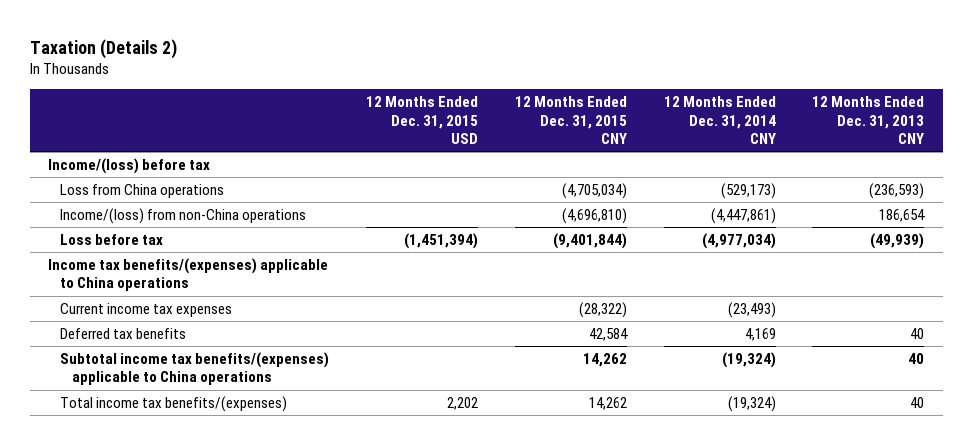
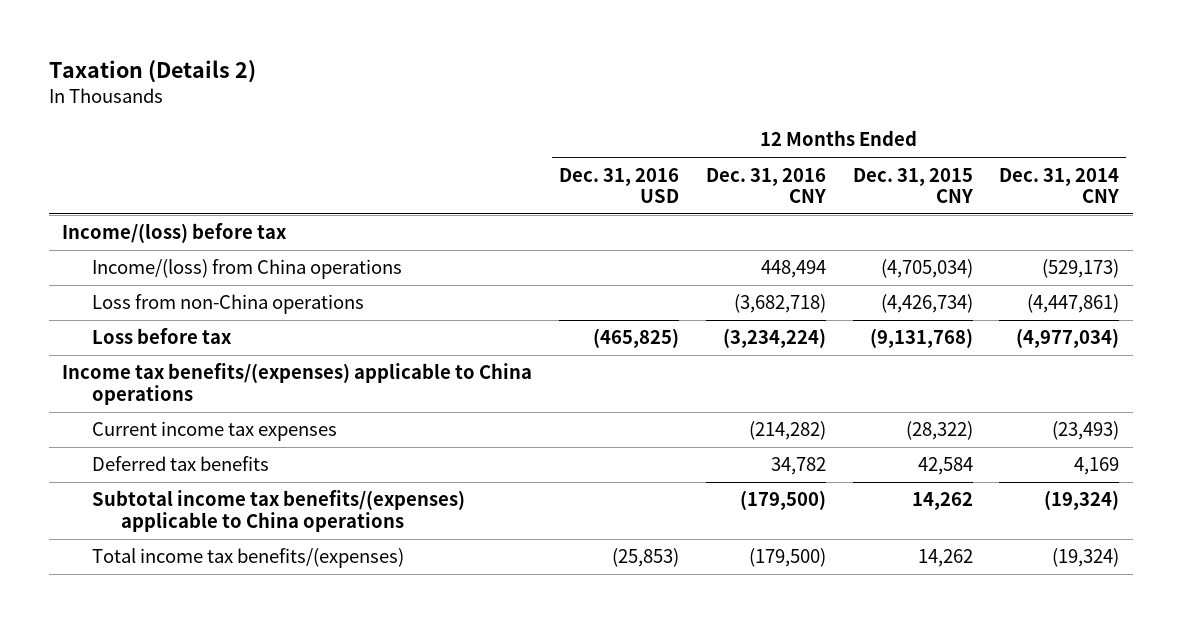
- | 12 Months Ended Dec. 31, 2015 USD | 12 Months Ended Dec. 31, 2015 CNY | 12 Months Ended Dec. 31, 2014 CNY | 12 Months Ended Dec. 31, 2013 CNY
+ | 12 Months Ended Dec. 31, 2016 USD | 12 Months Ended Dec. 31, 2016 CNY | 12 Months Ended Dec. 31, 2015 CNY | 12 Months Ended Dec. 31, 2014 CNY
- Loss from China operations | | (4,705,034) | (529,173) | (236,593)
- Income/(loss) from non-China operations | | (4,696,810) | (4,447,861) | 186,654
- Loss before tax | (1,451,394) | (9,401,844) | (4,977,034) | (49,939)
+ Income/(loss) from China operations | | 448,494 | (4,705,034) | (529,173)
+ Loss from non-China operations | | (3,682,718) | (4,426,734) | (4,447,861)
+ Loss before tax | (465,825) | (3,234,224) | (9,131,768) | (4,977,034)

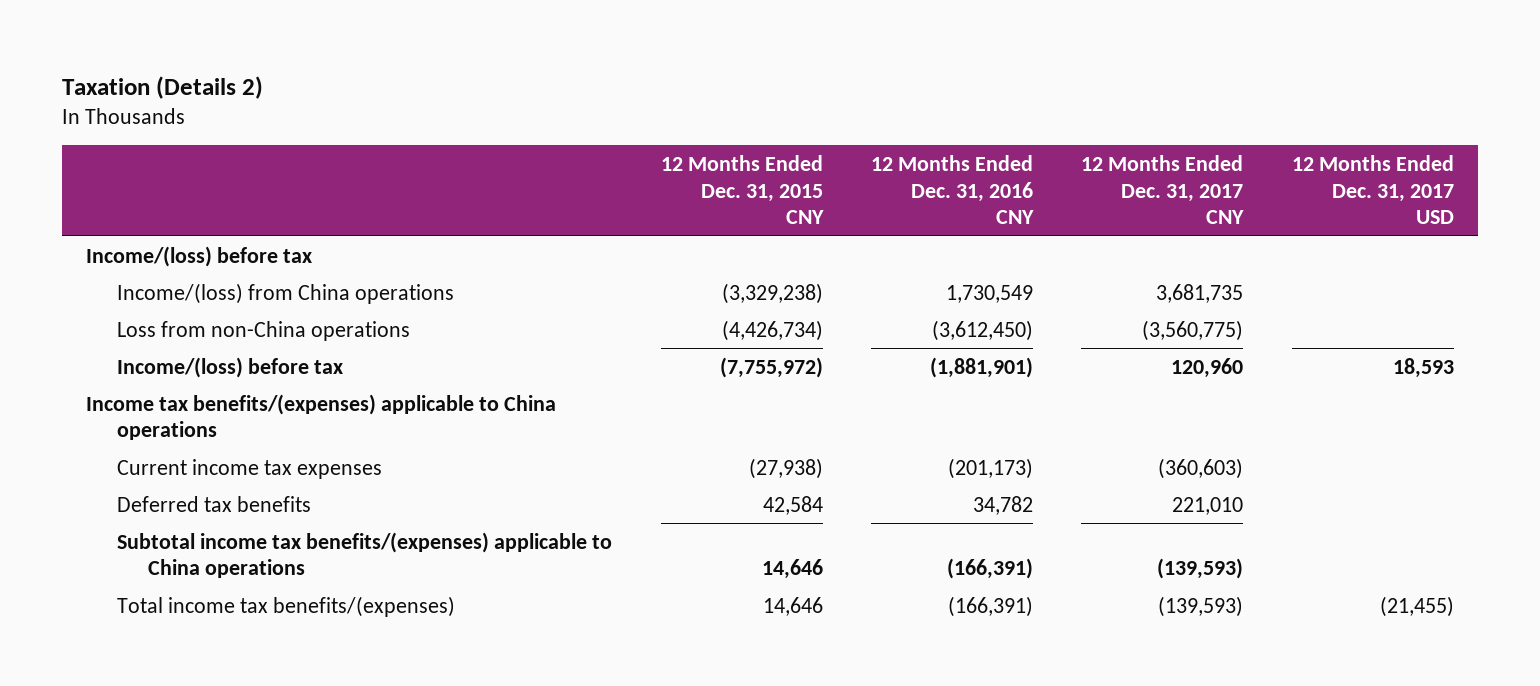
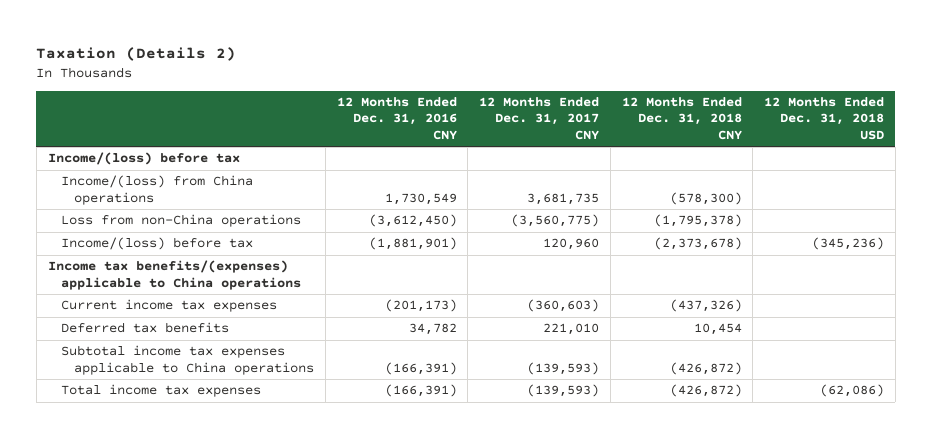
- | 12 Months Ended Dec. 31, 2015 CNY | 12 Months Ended Dec. 31, 2016 CNY | 12 Months Ended Dec. 31, 2017 CNY | 12 Months Ended Dec. 31, 2017 USD
+ | 12 Months Ended Dec. 31, 2016 CNY | 12 Months Ended Dec. 31, 2017 CNY | 12 Months Ended Dec. 31, 2018 CNY | 12 Months Ended Dec. 31, 2018 USD
- Subtotal income tax benefits/(expenses) applicable to China operations | 14,646 | (166,391) | (139,593) |
- Total income tax benefits/(expenses) | 14,646 | (166,391) | (139,593) | (21,455)
+ Subtotal income tax expenses applicable to China operations | (166,391) | (139,593) | (426,872) |
+ Total income tax expenses | (166,391) | (139,593) | (426,872) | (62,086)

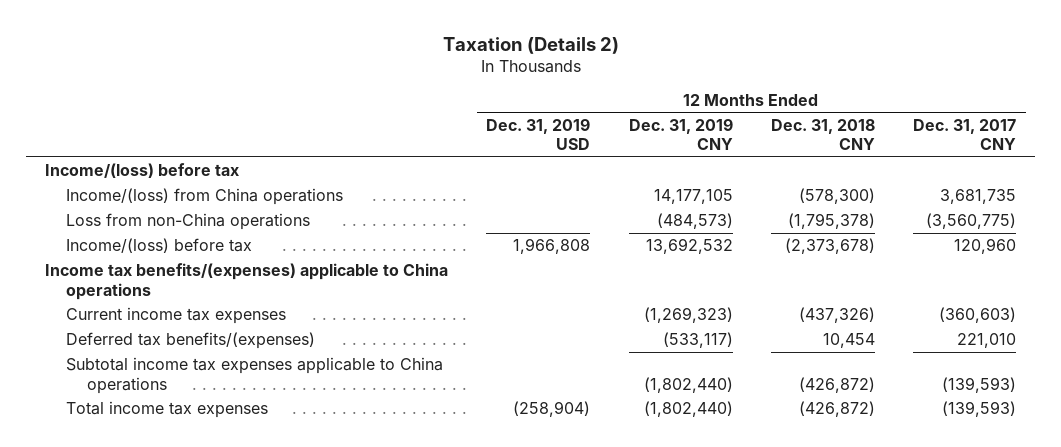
- | 12 Months Ended Dec. 31, 2016 CNY | 12 Months Ended Dec. 31, 2017 CNY | 12 Months Ended Dec. 31, 2018 CNY | 12 Months Ended Dec. 31, 2018 USD
+ | 12 Months Ended Dec. 31, 2019 USD | 12 Months Ended Dec. 31, 2019 CNY | 12 Months Ended Dec. 31, 2018 CNY | 12 Months Ended Dec. 31, 2017 CNY
- Deferred tax benefits | 34,782 | 221,010 | 10,454 |
+ Deferred tax benefits/(expenses) | | (533,117) | 10,454 | 221,010

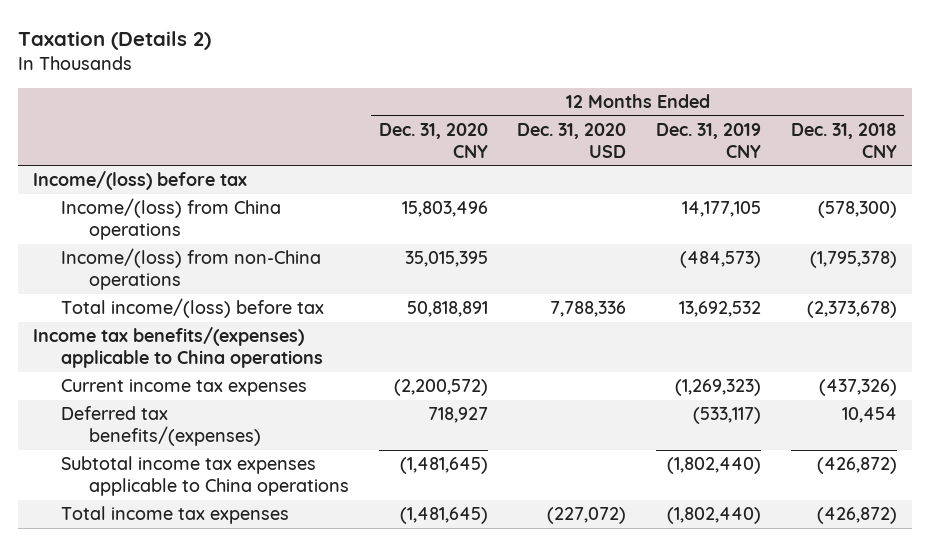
- | 12 Months Ended Dec. 31, 2019 USD | 12 Months Ended Dec. 31, 2019 CNY | 12 Months Ended Dec. 31, 2018 CNY | 12 Months Ended Dec. 31, 2017 CNY
+ | 12 Months Ended Dec. 31, 2020 CNY | 12 Months Ended Dec. 31, 2020 USD | 12 Months Ended Dec. 31, 2019 CNY | 12 Months Ended Dec. 31, 2018 CNY
- Loss from non-China operations | | (484,573) | (1,795,378) | (3,560,775)
- Income/(loss) before tax | 1,966,808 | 13,692,532 | (2,373,678) | 120,960
+ Income/(loss) from non-China operations | 35,015,395 | | (484,573) | (1,795,378)
+ Total income/(loss) before tax | 50,818,891 | 7,788,336 | 13,692,532 | (2,373,678)

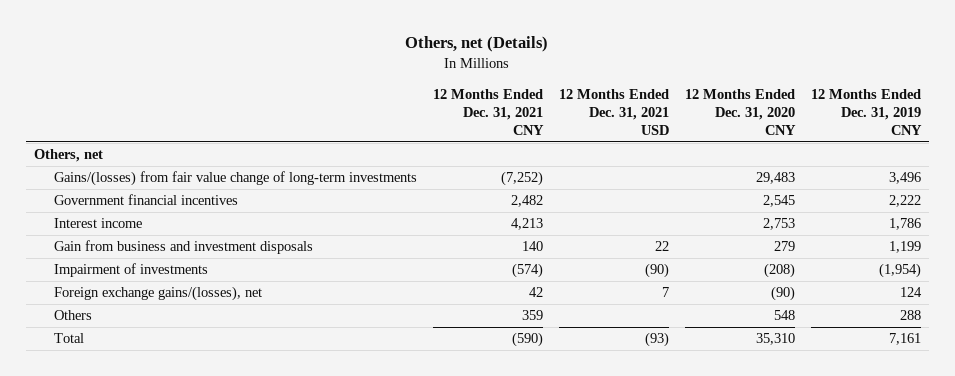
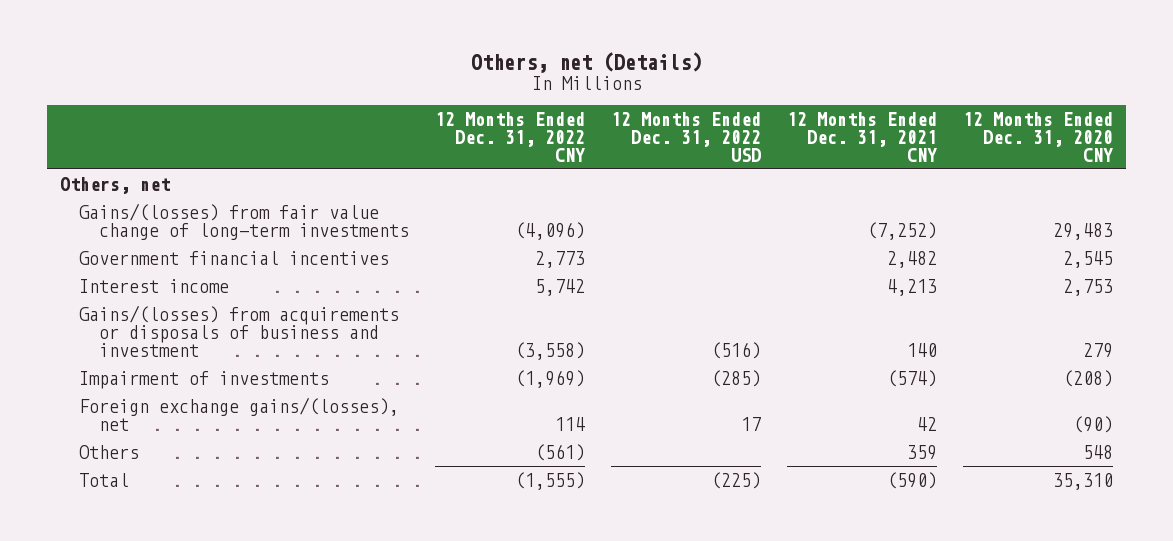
- | 12 Months Ended Dec. 31, 2021 CNY | 12 Months Ended Dec. 31, 2021 USD | 12 Months Ended Dec. 31, 2020 CNY | 12 Months Ended Dec. 31, 2019 CNY
+ | 12 Months Ended Dec. 31, 2022 CNY | 12 Months Ended Dec. 31, 2022 USD | 12 Months Ended Dec. 31, 2021 CNY | 12 Months Ended Dec. 31, 2020 CNY
- Gain from business and investment disposals | 140 | 22 | 279 | 1,199
+ Gains/(losses) from acquirements or disposals of business and investment | (3,558) | (516) | 140 | 279

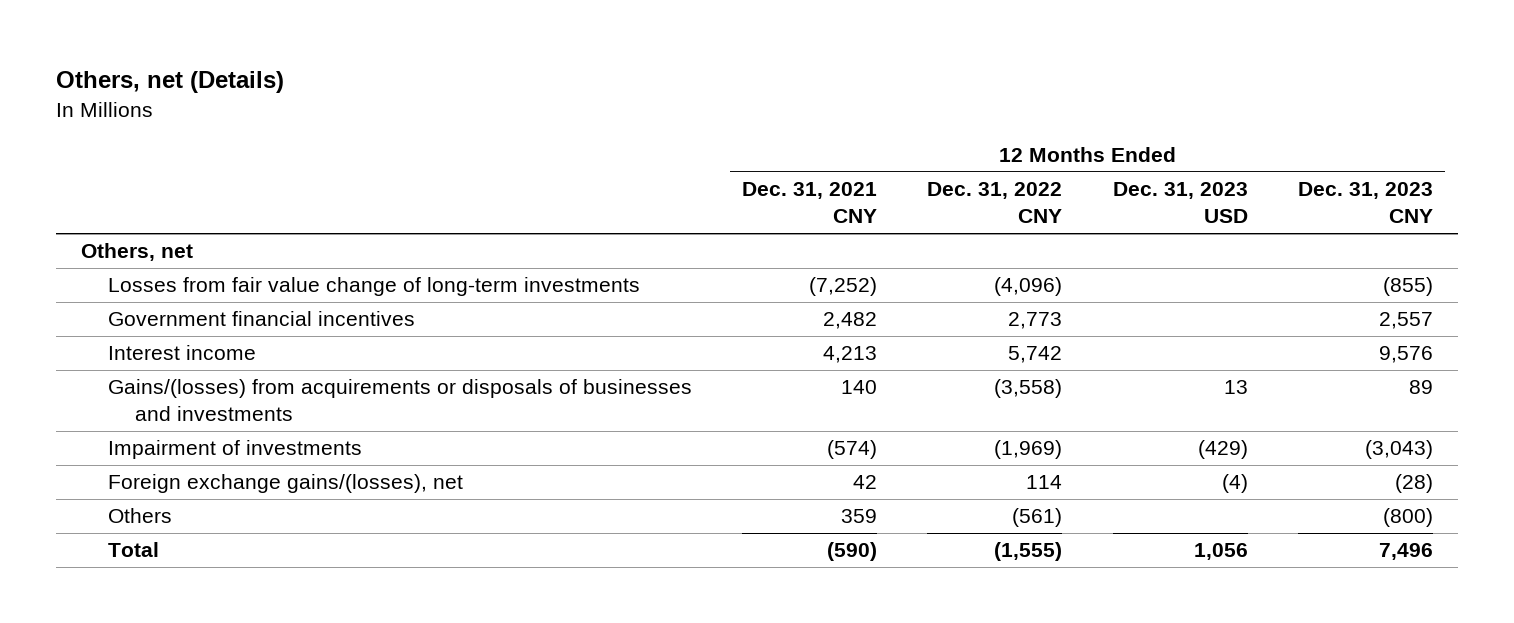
- | 12 Months Ended Dec. 31, 2022 CNY | 12 Months Ended Dec. 31, 2022 USD | 12 Months Ended Dec. 31, 2021 CNY | 12 Months Ended Dec. 31, 2020 CNY
+ | 12 Months Ended Dec. 31, 2021 CNY | 12 Months Ended Dec. 31, 2022 CNY | 12 Months Ended Dec. 31, 2023 USD | 12 Months Ended Dec. 31, 2023 CNY
- Gains/(losses) from fair value change of long-term investments | (4,096) | | (7,252) | 29,483
+ Losses from fair value change of long-term investments | (7,252) | (4,096) | | (855)
- Gains/(losses) from acquirements or disposals of business and investment | (3,558) | (516) | 140 | 279
+ Gains/(losses) from acquirements or disposals of businesses and investments | 140 | (3,558) | 13 | 89

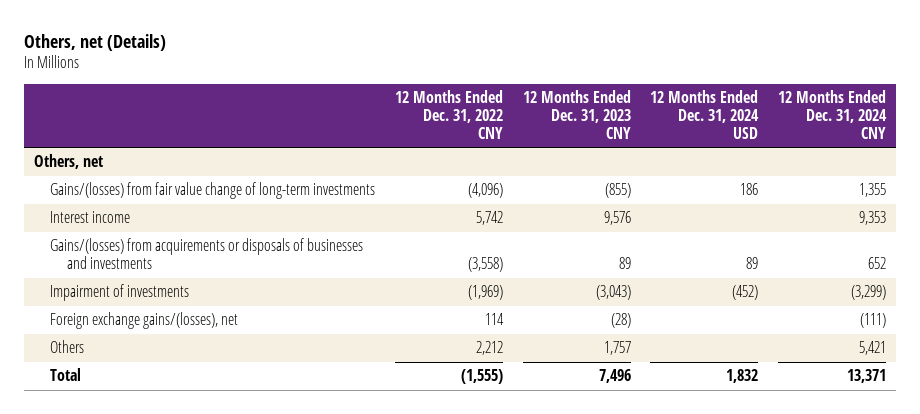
- | 12 Months Ended Dec. 31, 2021 CNY | 12 Months Ended Dec. 31, 2022 CNY | 12 Months Ended Dec. 31, 2023 USD | 12 Months Ended Dec. 31, 2023 CNY
+ | 12 Months Ended Dec. 31, 2022 CNY | 12 Months Ended Dec. 31, 2023 CNY | 12 Months Ended Dec. 31, 2024 USD | 12 Months Ended Dec. 31, 2024 CNY
- Losses from fair value change of long-term investments | (7,252) | (4,096) | | (855)
- Government financial incentives | 2,482 | 2,773 | | 2,557
+ Gains/(losses) from fair value change of long-term investments | (4,096) | (855) | 186 | 1,355
- Others | 359 | (561) | | (800)
+ Others | 2,212 | 1,757 | | 5,421

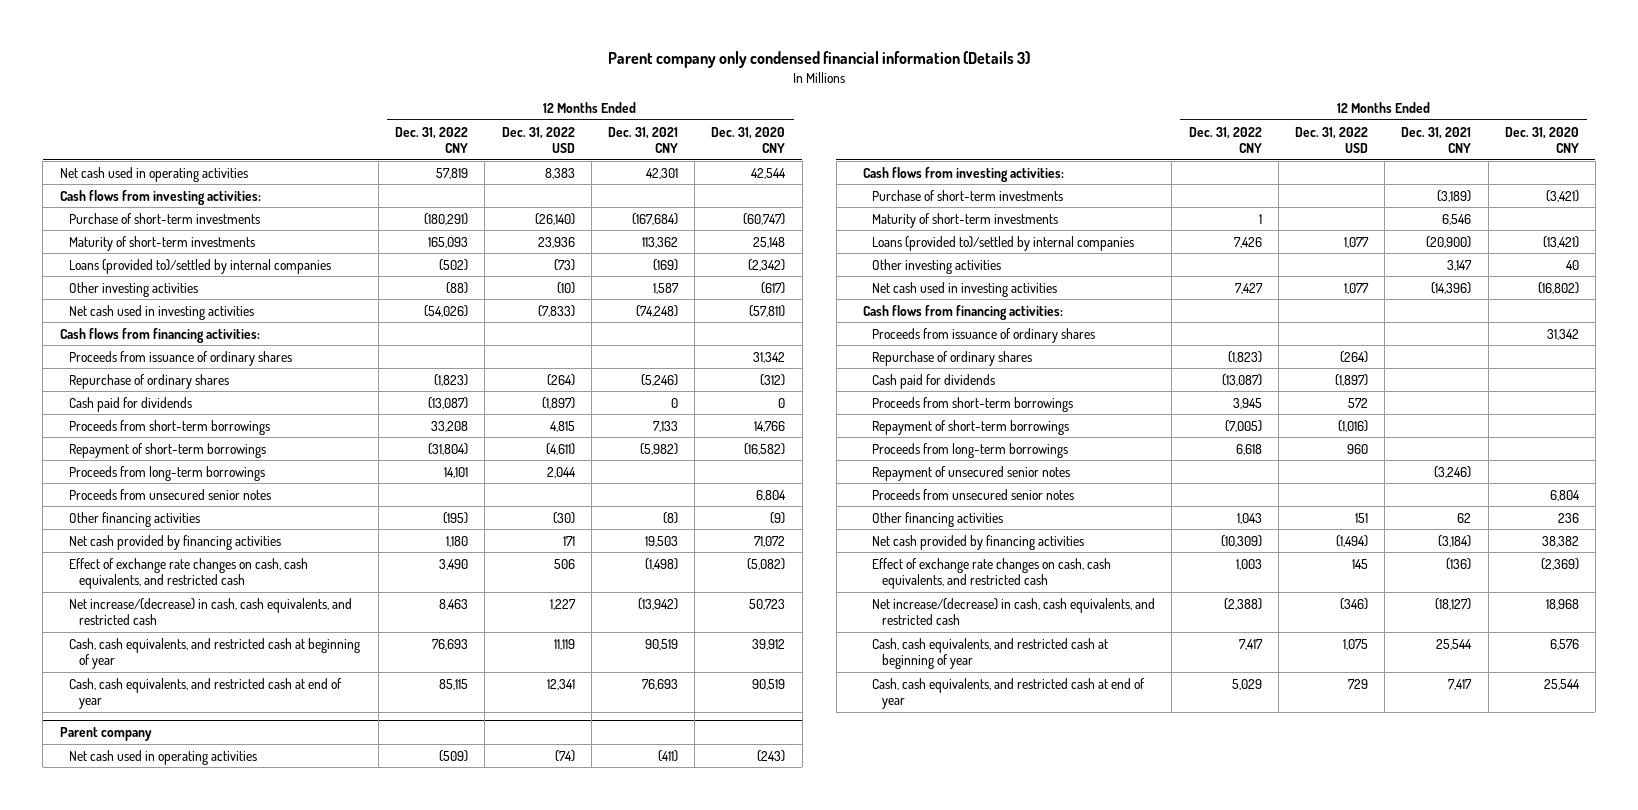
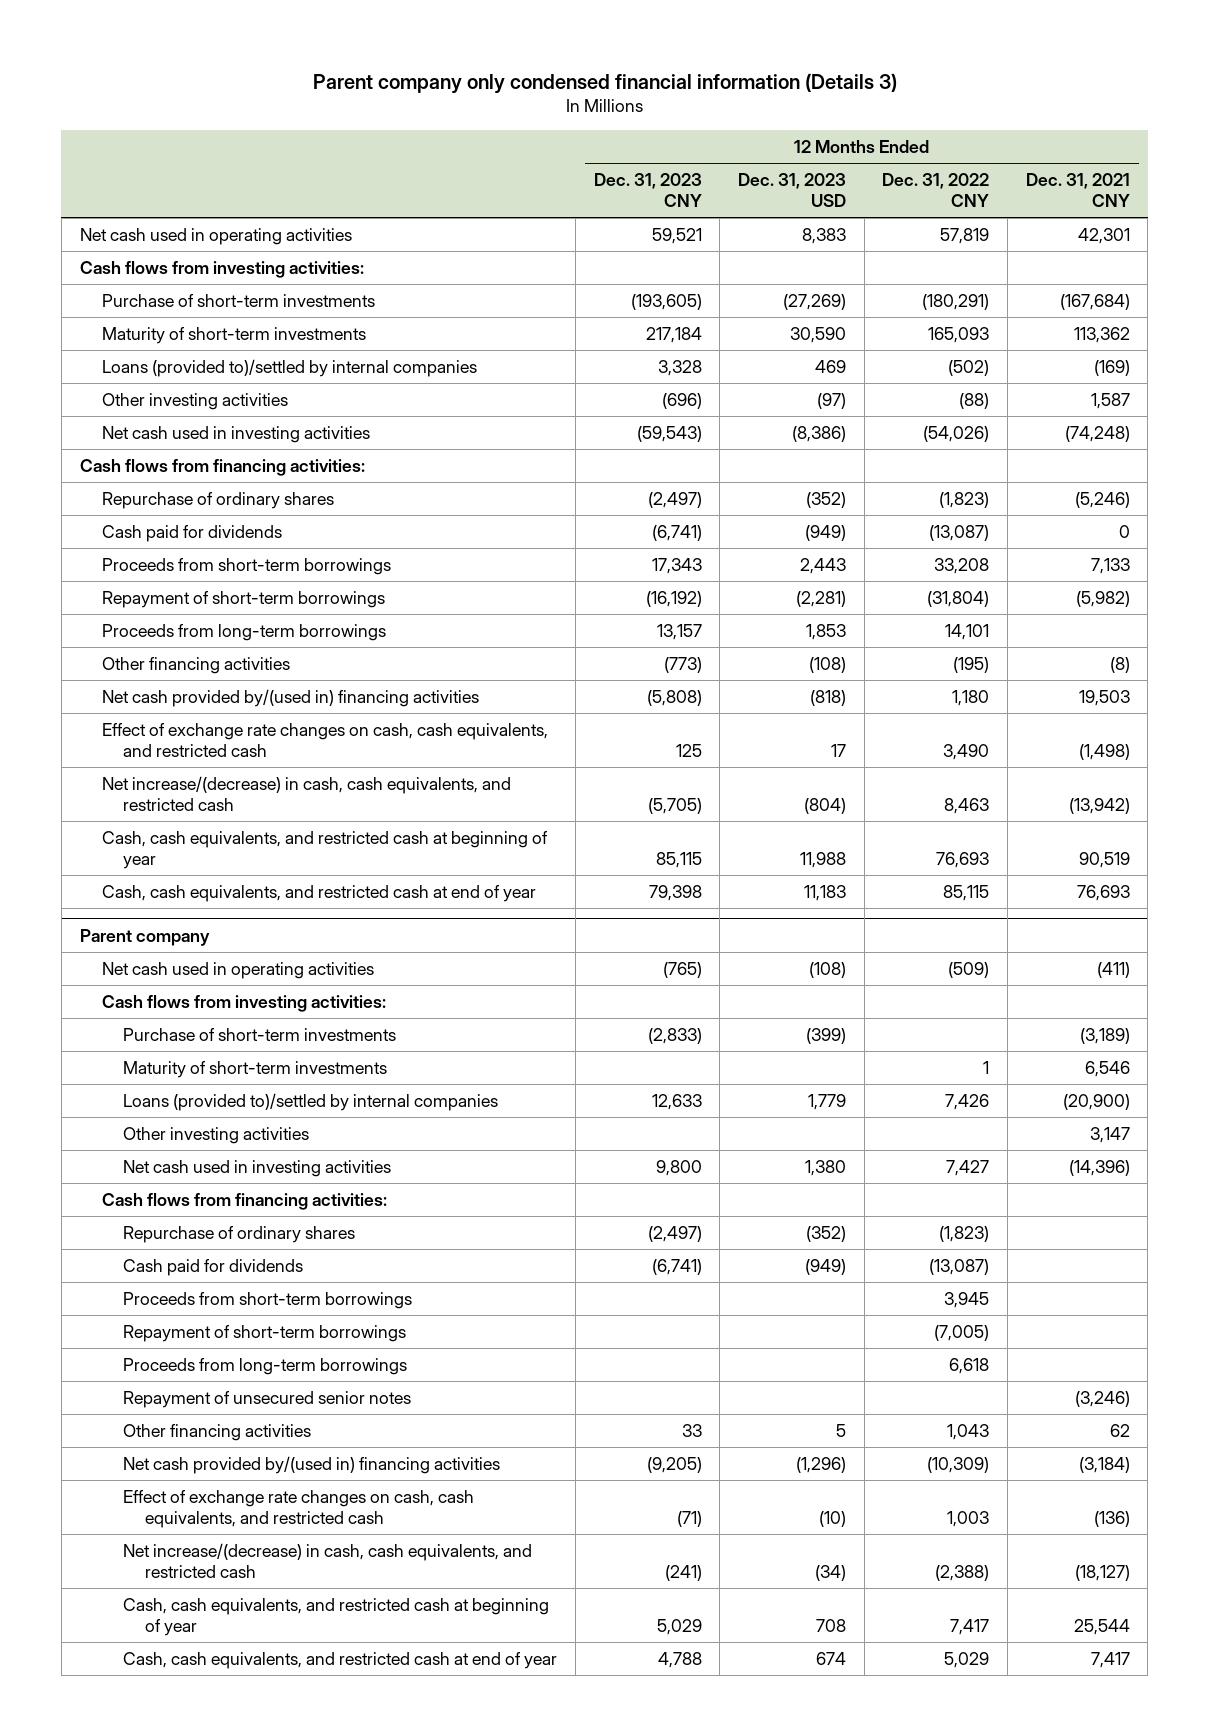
- | 12 Months Ended Dec. 31, 2022 CNY | 12 Months Ended Dec. 31, 2022 USD | 12 Months Ended Dec. 31, 2021 CNY | 12 Months Ended Dec. 31, 2020 CNY
+ | 12 Months Ended Dec. 31, 2023 CNY | 12 Months Ended Dec. 31, 2023 USD | 12 Months Ended Dec. 31, 2022 CNY | 12 Months Ended Dec. 31, 2021 CNY
- Proceeds from issuance of ordinary shares | | | | 31,342
- Proceeds from unsecured senior notes | | | | 6,804
- Net cash provided by financing activities | 1,180 | 171 | 19,503 | 71,072
+ Net cash provided by/(used in) financing activities | (5,808) | (818) | 1,180 | 19,503
@ Parent company
- Proceeds from issuance of ordinary shares | | | | 31,342
- Proceeds from unsecured senior notes | | | | 6,804
- Net cash provided by financing activities | (10,309) | (1,494) | (3,184) | 38,382
+ Net cash provided by/(used in) financing activities | (9,205) | (1,296) | (10,309) | (3,184)

